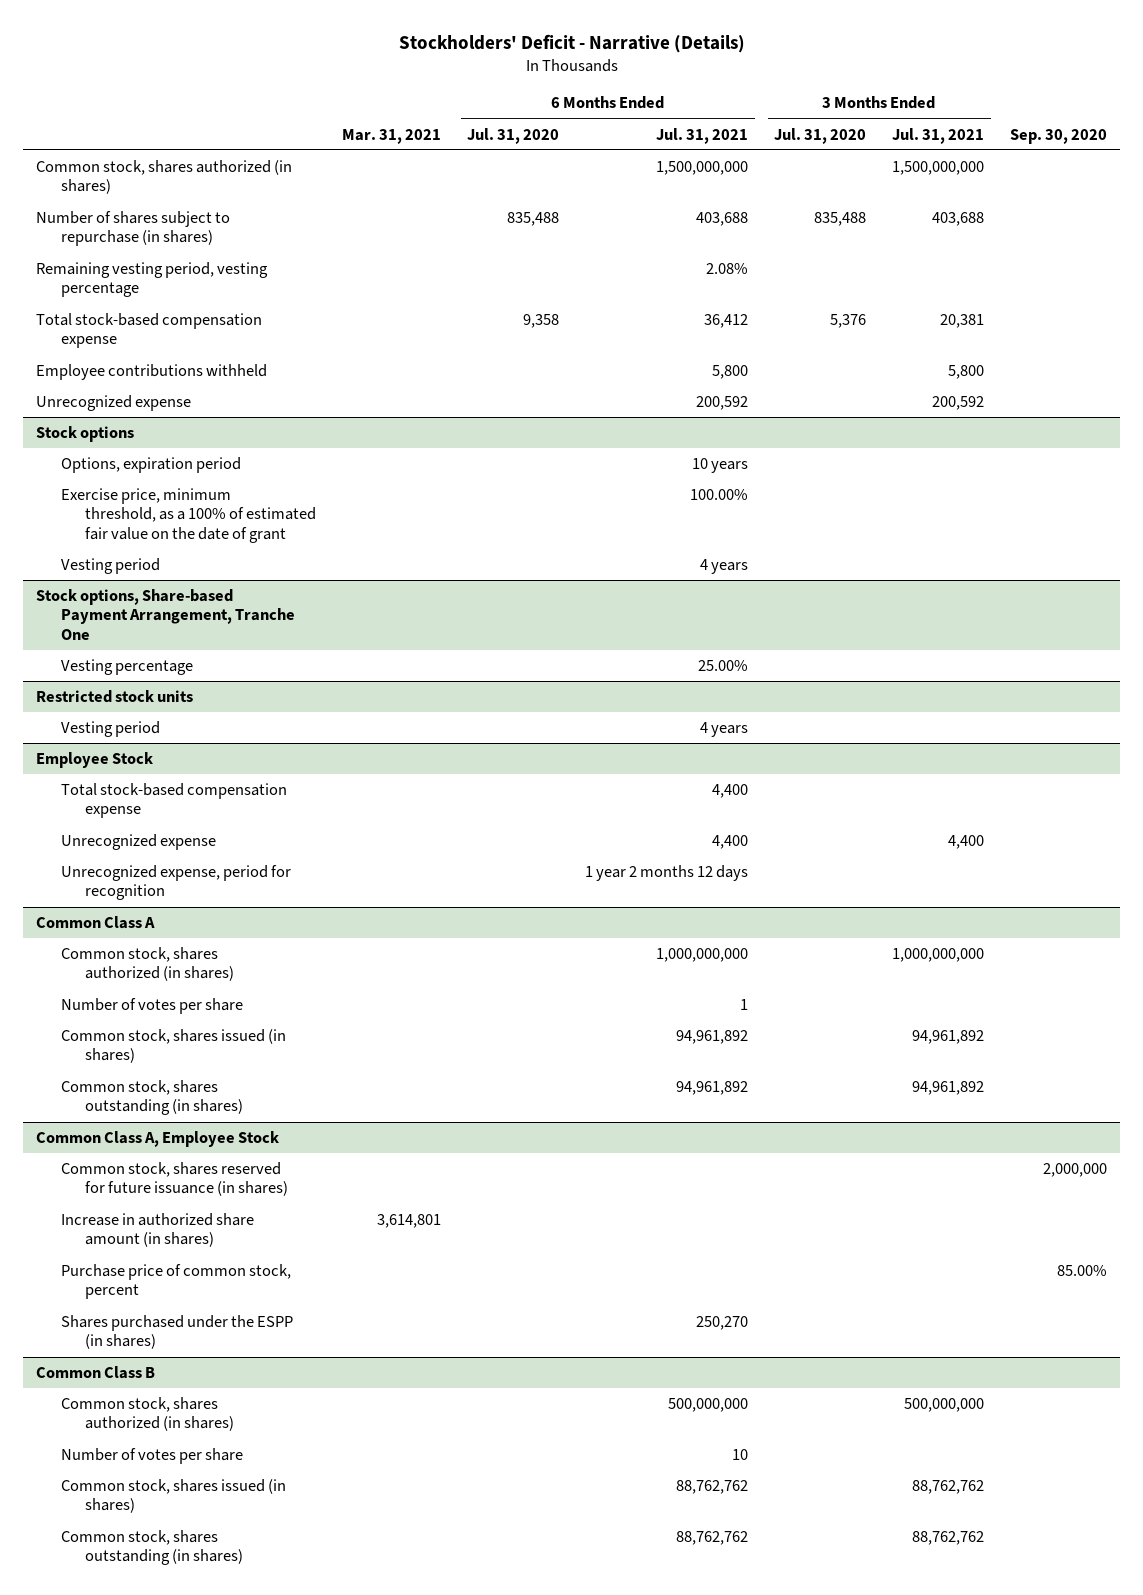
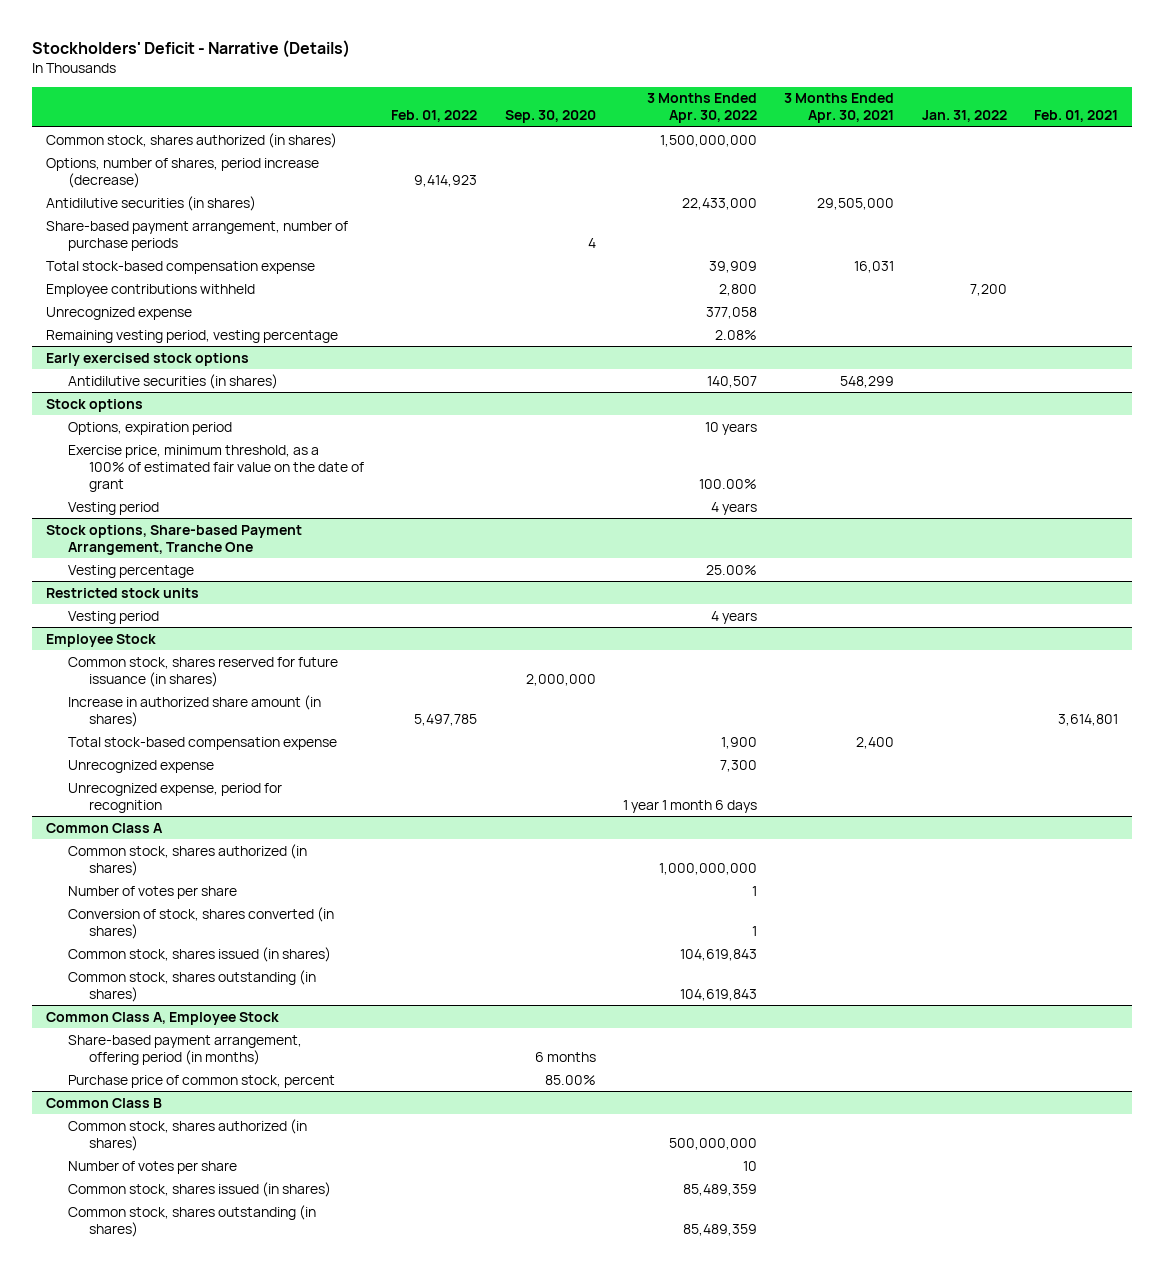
- | Mar. 31, 2021 | 6 Months Ended Jul. 31, 2020 | 6 Months Ended Jul. 31, 2021 | 3 Months Ended Jul. 31, 2020 | 3 Months Ended Jul. 31, 2021 | Sep. 30, 2020
+ | Feb. 01, 2022 | Sep. 30, 2020 | 3 Months Ended Apr. 30, 2022 | 3 Months Ended Apr. 30, 2021 | Jan. 31, 2022 | Feb. 01, 2021
- Number of shares subject to repurchase (in shares) | | 835,488 | 403,688 | 835,488 | 403,688 |
+ Options, number of shares, period increase (decrease) | 9,414,923 | | | | |
+ Antidilutive securities (in shares) | | | 22,433,000 | 29,505,000 | |
+ Share-based payment arrangement, number of purchase periods | | 4 | | | |
moved down: Remaining vesting period, vesting percentage | | | 2.08% | | |
+ Early exercised stock options
+ Antidilutive securities (in shares) | | | 140,507 | 548,299 | |
@ Employee Stock
+ Common stock, shares reserved for future issuance (in shares) | | 2,000,000 | | | |
+ Increase in authorized share amount (in shares) | 5,497,785 | | | | | 3,614,801
@ Common Class A
+ Conversion of stock, shares converted (in shares) | | | 1 | | |
@ Common Class A, Employee Stock
- Common stock, shares reserved for future issuance (in shares) | | | | | | 2,000,000
- Increase in authorized share amount (in shares) | 3,614,801 | | | | |
+ Share-based payment arrangement, offering period (in months) | | 6 months | | | |
- Shares purchased under the ESPP (in shares) | | | 250,270 | | |

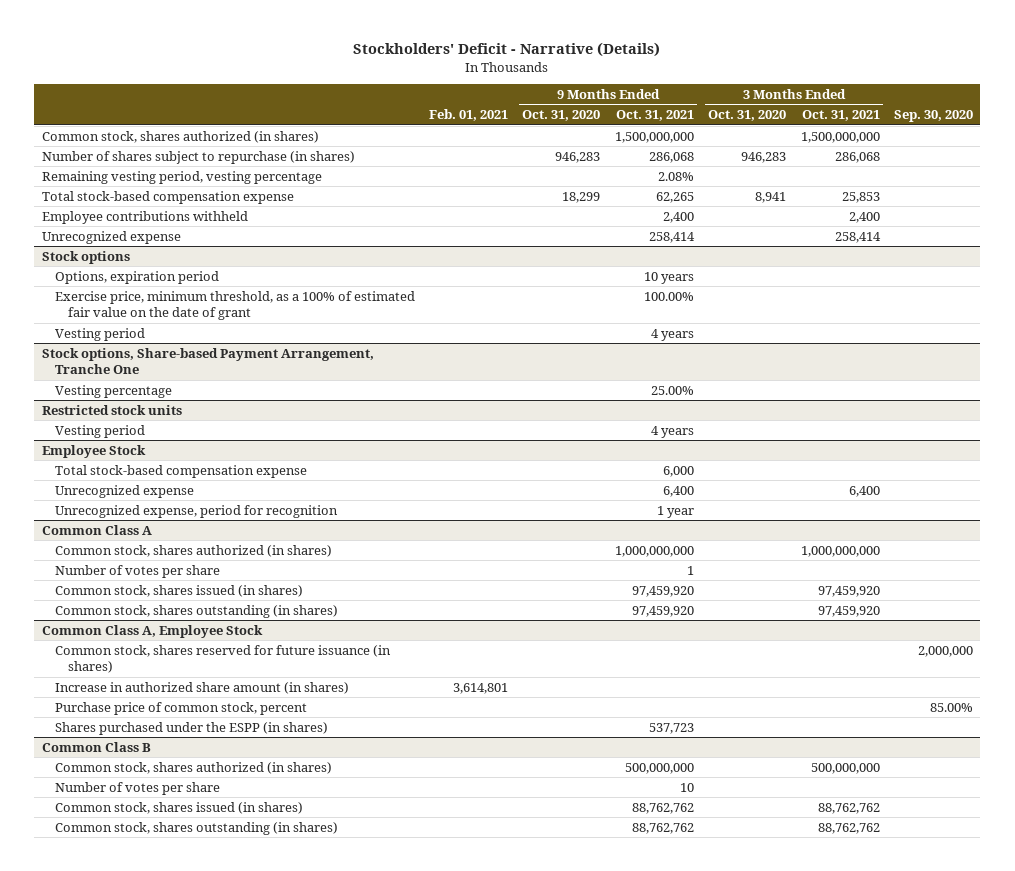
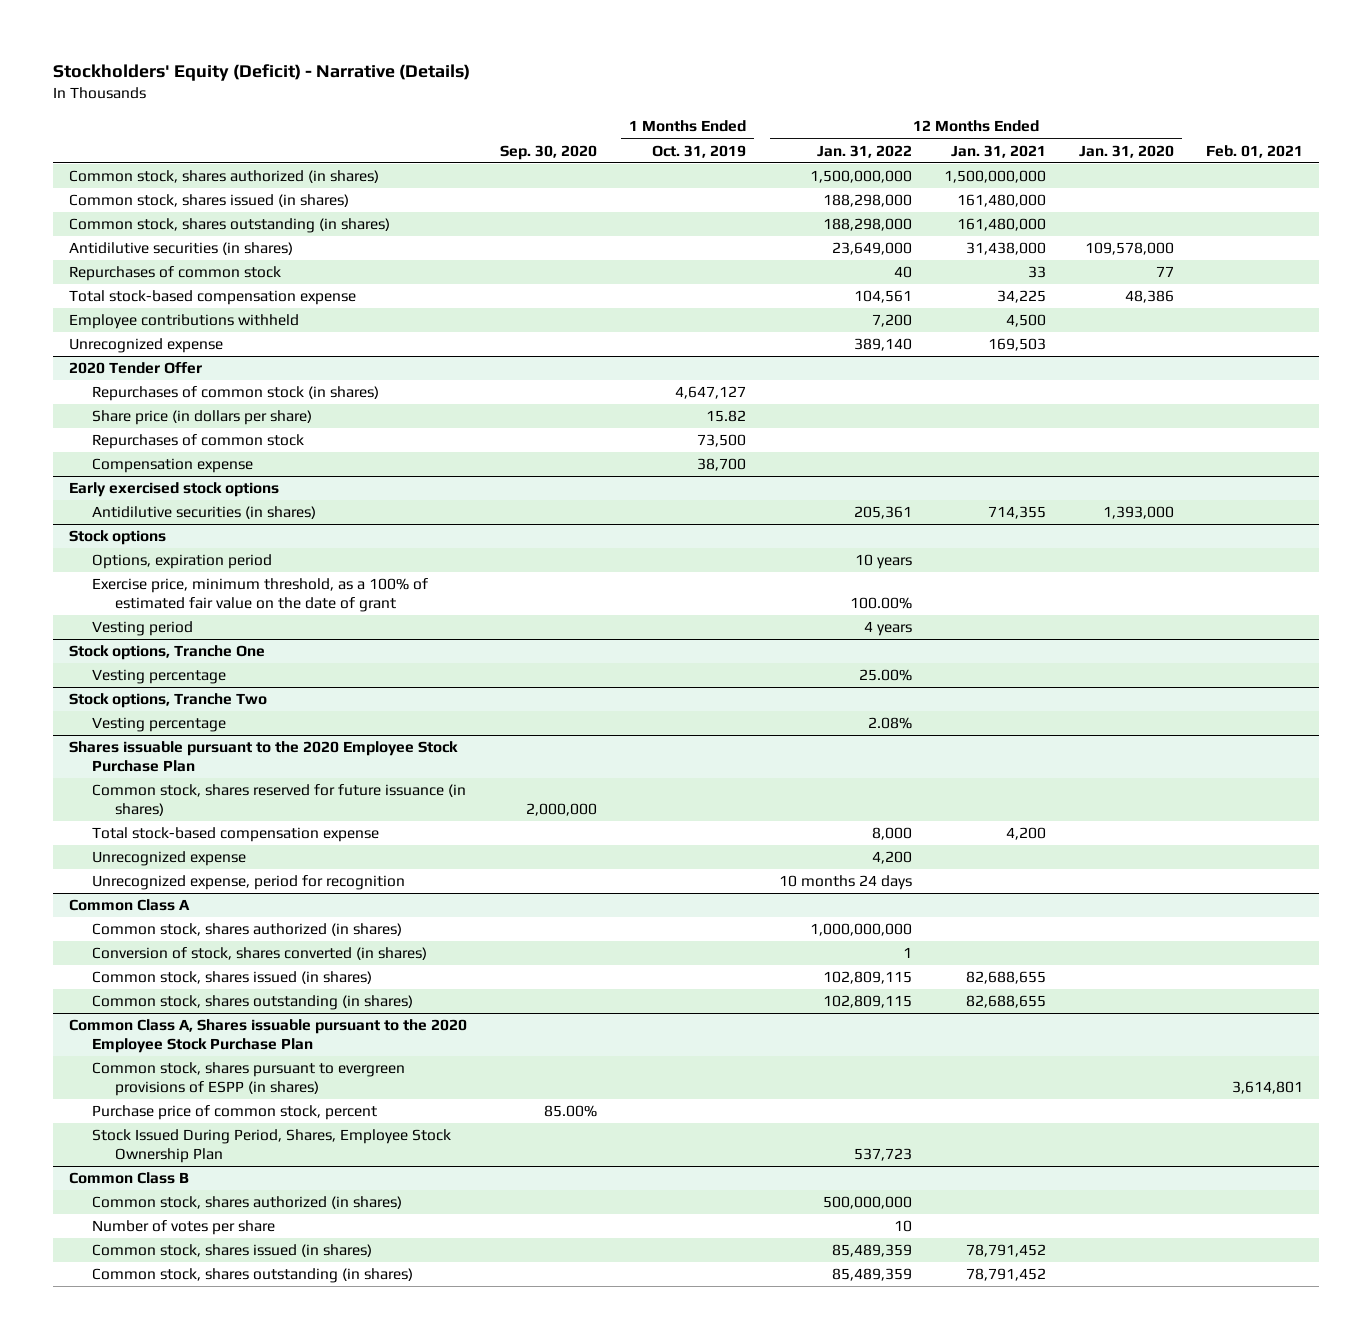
- Stockholders' Deficit - Narrative (Details)
+ Stockholders' Equity (Deficit) - Narrative (Details)
- | Feb. 01, 2021 | 9 Months Ended Oct. 31, 2020 | 9 Months Ended Oct. 31, 2021 | 3 Months Ended Oct. 31, 2020 | 3 Months Ended Oct. 31, 2021 | Sep. 30, 2020
+ | Sep. 30, 2020 | 1 Months Ended Oct. 31, 2019 | 12 Months Ended Jan. 31, 2022 | 12 Months Ended Jan. 31, 2021 | 12 Months Ended Jan. 31, 2020 | Feb. 01, 2021
- Number of shares subject to repurchase (in shares) | | 946,283 | 286,068 | 946,283 | 286,068 |
- Remaining vesting period, vesting percentage | | | 2.08% | | |
+ Common stock, shares issued (in shares) | | | 188,298,000 | 161,480,000 | |
+ Common stock, shares outstanding (in shares) | | | 188,298,000 | 161,480,000 | |
+ Antidilutive securities (in shares) | | | 23,649,000 | 31,438,000 | 109,578,000 |
+ Repurchases of common stock | | | 40 | 33 | 77 |
+ 2020 Tender Offer
+ Repurchases of common stock (in shares) | | 4,647,127 | | | |
+ Share price (in dollars per share) | | 15.82 | | | |
+ Repurchases of common stock | | 73,500 | | | |
+ Compensation expense | | 38,700 | | | |
+ Early exercised stock options
+ Antidilutive securities (in shares) | | | 205,361 | 714,355 | 1,393,000 |
- Stock options, Share-based Payment Arrangement, Tranche One
+ Stock options, Tranche One
- Restricted stock units
- Vesting period | | | 4 years | | |
- Employee Stock
+ Stock options, Tranche Two
+ Vesting percentage | | | 2.08% | | |
+ Shares issuable pursuant to the 2020 Employee Stock Purchase Plan
+ Common stock, shares reserved for future issuance (in shares) | 2,000,000 | | | | |
@ Common Class A
- Number of votes per share | | | 1 | | |
+ Conversion of stock, shares converted (in shares) | | | 1 | | |
- Common Class A, Employee Stock
- Common stock, shares reserved for future issuance (in shares) | | | | | | 2,000,000
- Increase in authorized share amount (in shares) | 3,614,801 | | | | |
+ Common Class A, Shares issuable pursuant to the 2020 Employee Stock Purchase Plan
+ Common stock, shares pursuant to evergreen provisions of ESPP (in shares) | | | | | | 3,614,801
- Shares purchased under the ESPP (in shares) | | | 537,723 | | |
+ Stock Issued During Period, Shares, Employee Stock Ownership Plan | | | 537,723 | | |

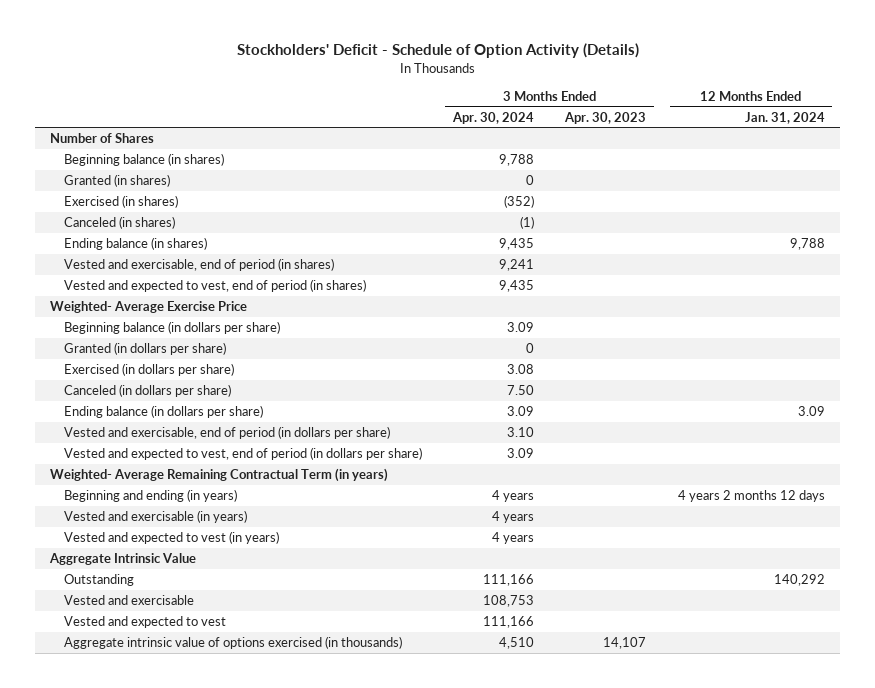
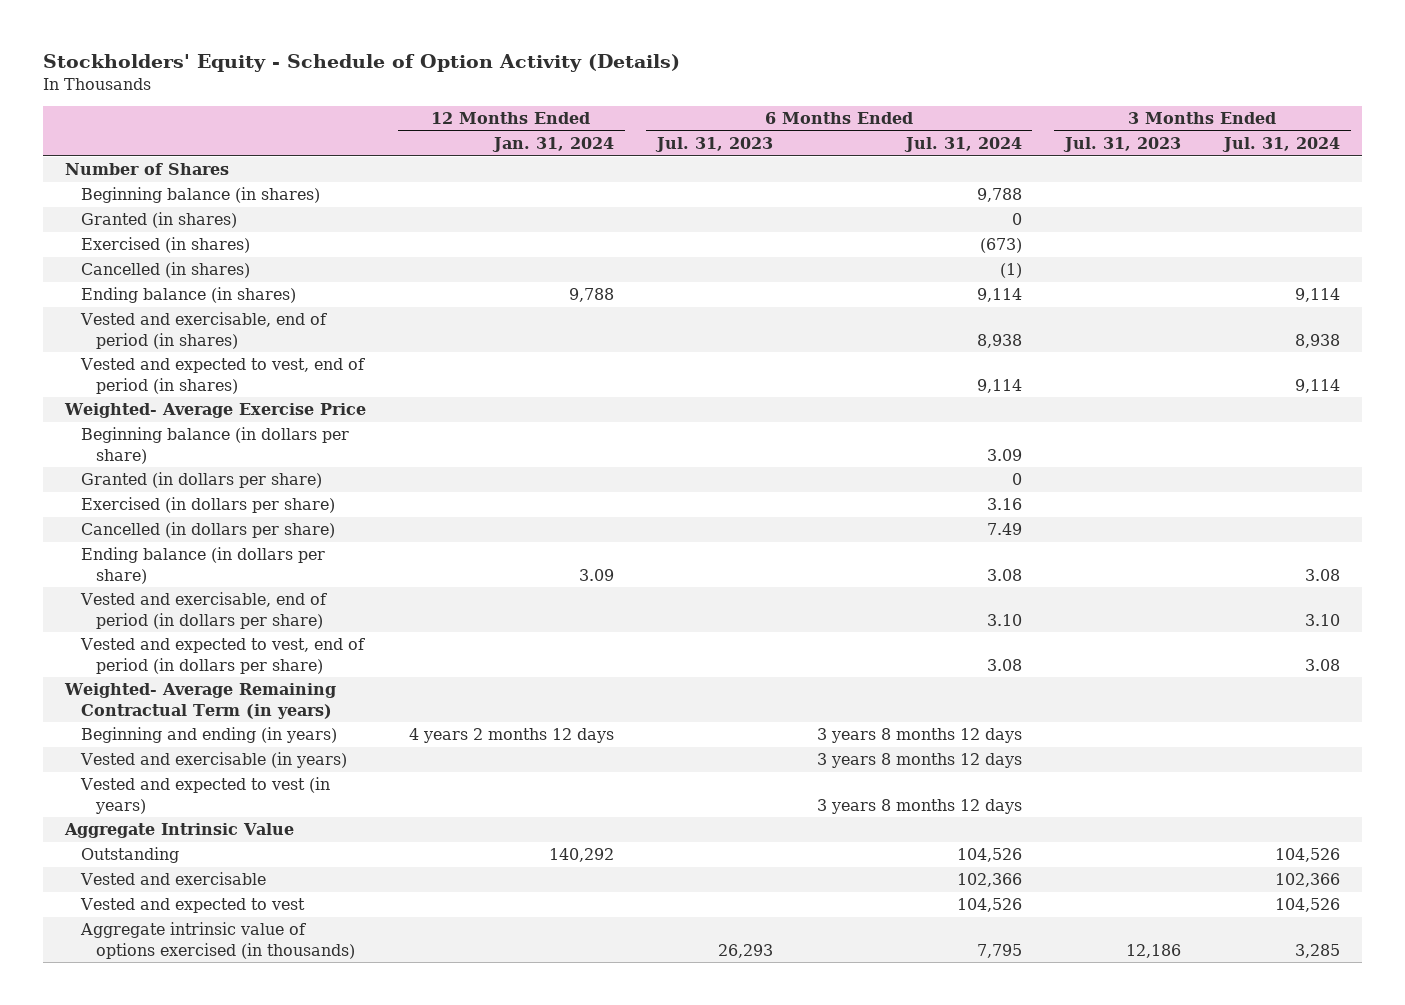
- Stockholders' Deficit - Schedule of Option Activity (Details)
+ Stockholders' Equity - Schedule of Option Activity (Details)
- | 3 Months Ended Apr. 30, 2024 | 3 Months Ended Apr. 30, 2023 | 12 Months Ended Jan. 31, 2024
+ | 12 Months Ended Jan. 31, 2024 | 6 Months Ended Jul. 31, 2023 | 6 Months Ended Jul. 31, 2024 | 3 Months Ended Jul. 31, 2023 | 3 Months Ended Jul. 31, 2024
- Canceled (in shares) | (1) | |
+ Cancelled (in shares) | | | (1) | |
- Canceled (in dollars per share) | 7.50 | |
+ Cancelled (in dollars per share) | | | 7.49 | |

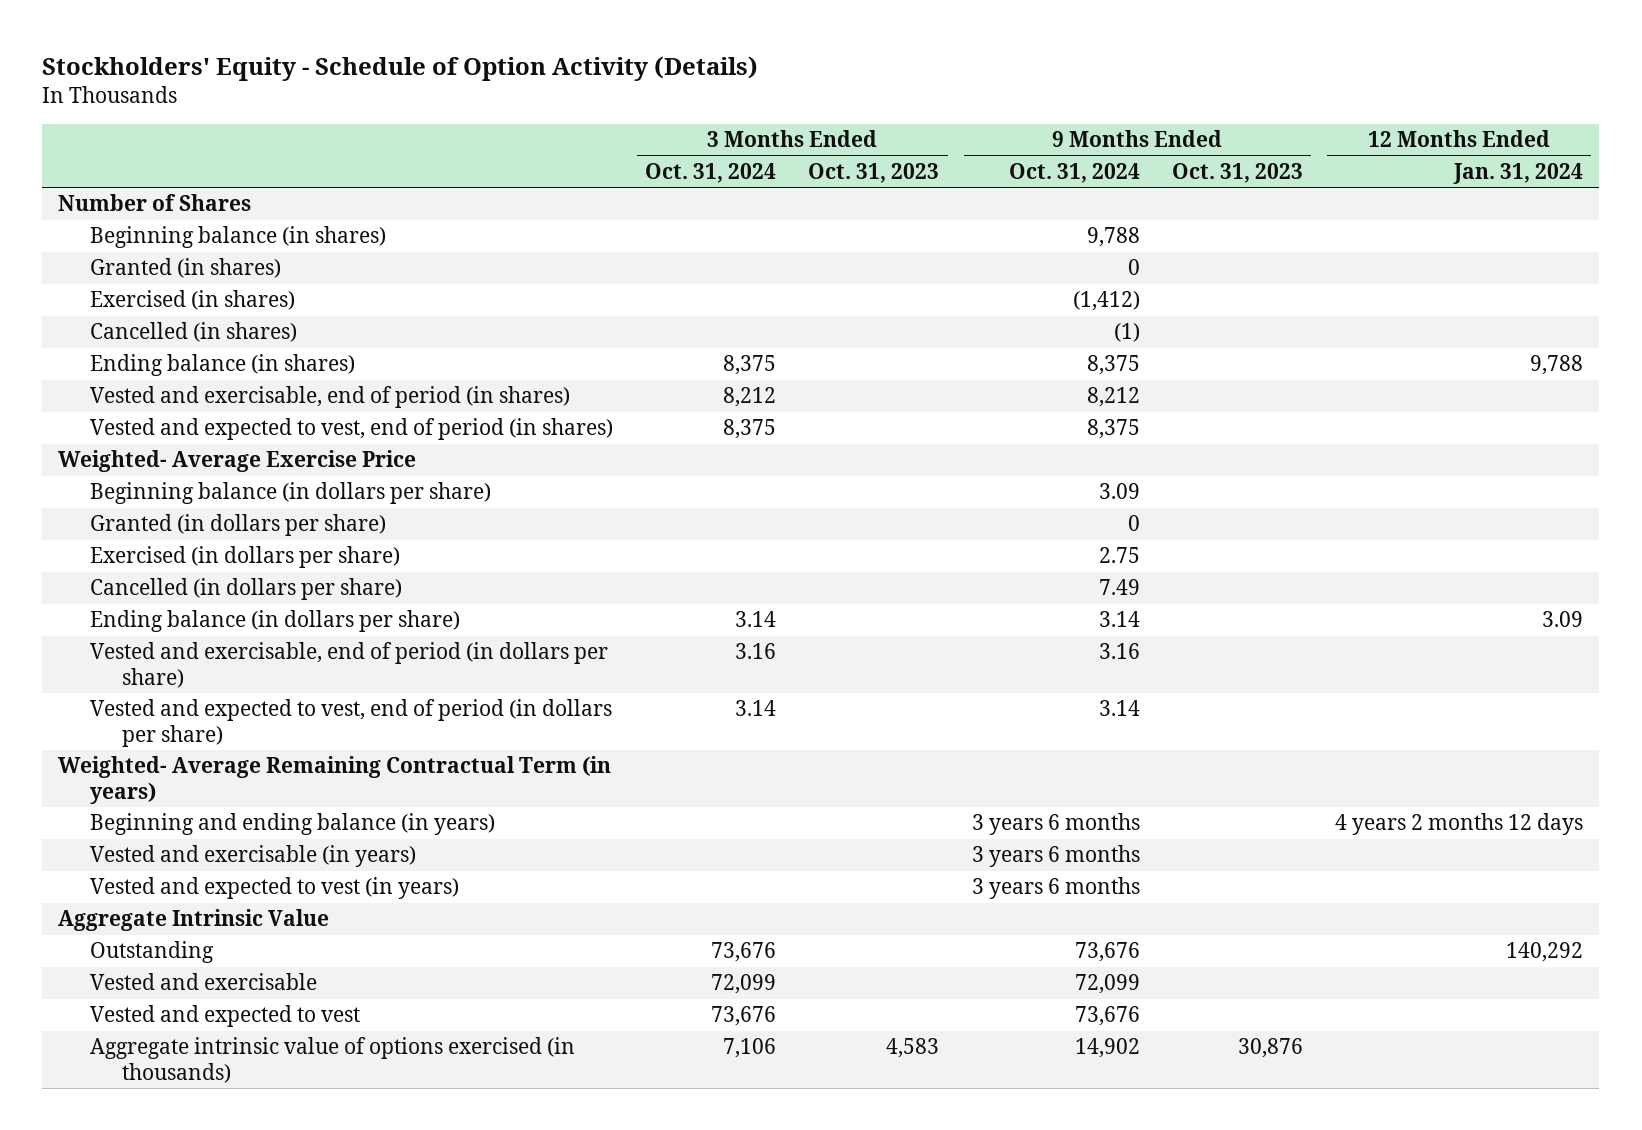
- | 12 Months Ended Jan. 31, 2024 | 6 Months Ended Jul. 31, 2023 | 6 Months Ended Jul. 31, 2024 | 3 Months Ended Jul. 31, 2023 | 3 Months Ended Jul. 31, 2024
+ | 3 Months Ended Oct. 31, 2024 | 3 Months Ended Oct. 31, 2023 | 9 Months Ended Oct. 31, 2024 | 9 Months Ended Oct. 31, 2023 | 12 Months Ended Jan. 31, 2024
- Beginning and ending (in years) | 4 years 2 months 12 days | | 3 years 8 months 12 days | |
+ Beginning and ending balance (in years) | | | 3 years 6 months | | 4 years 2 months 12 days

